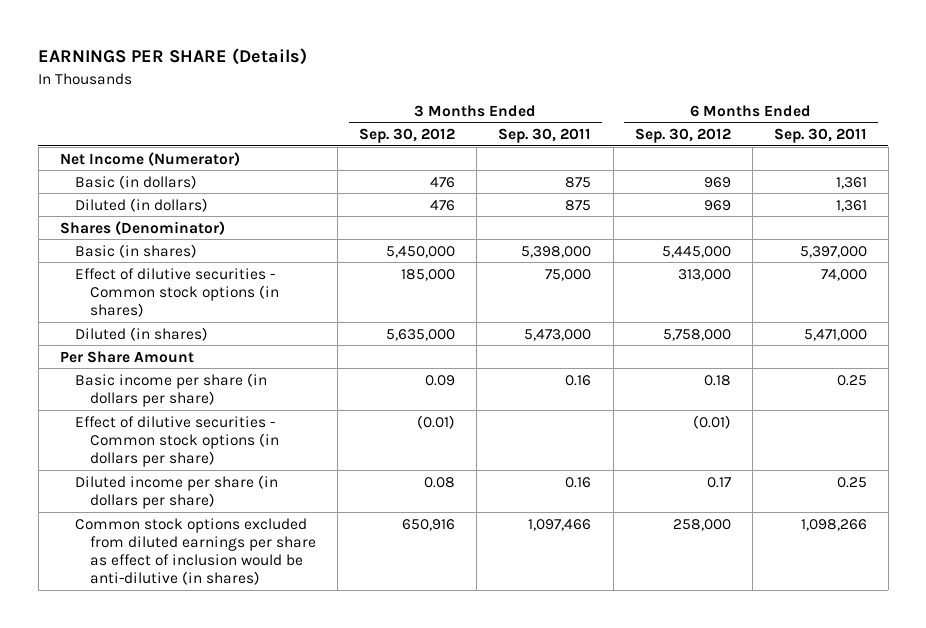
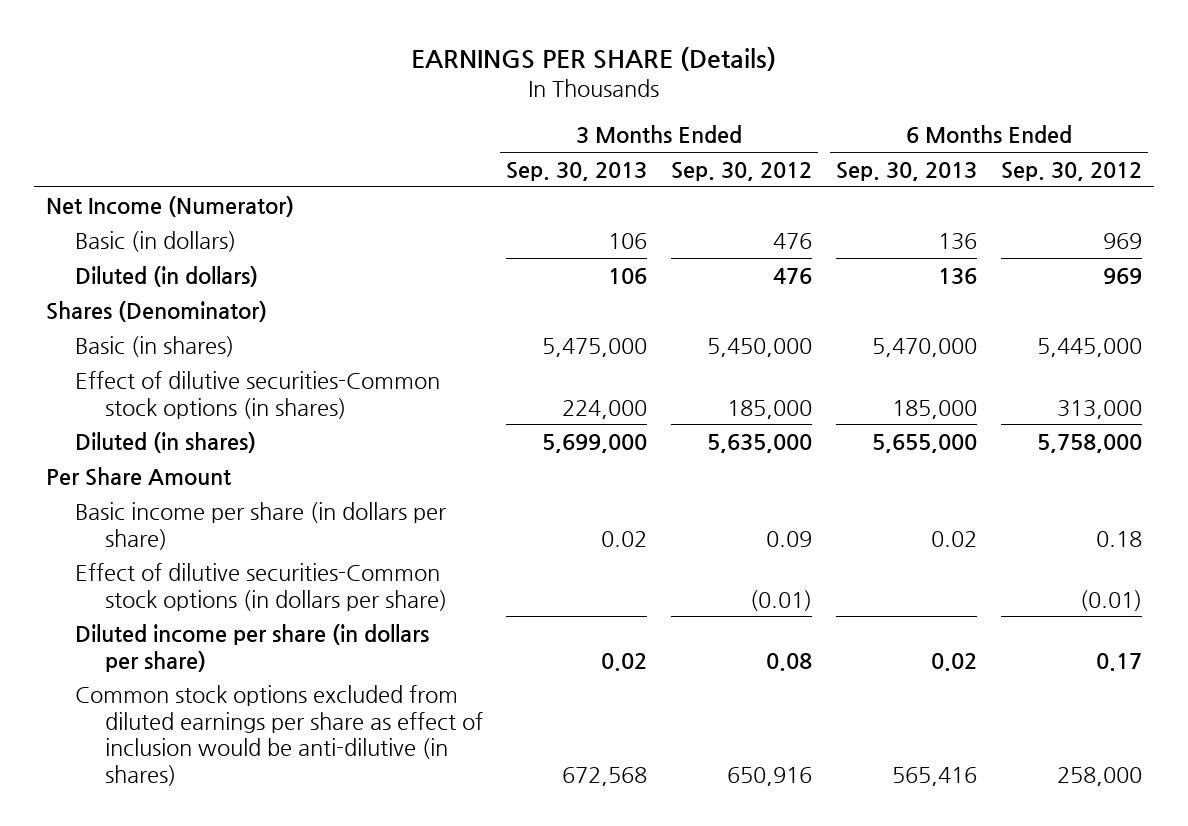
- | 3 Months Ended Sep. 30, 2012 | 3 Months Ended Sep. 30, 2011 | 6 Months Ended Sep. 30, 2012 | 6 Months Ended Sep. 30, 2011
+ | 3 Months Ended Sep. 30, 2013 | 3 Months Ended Sep. 30, 2012 | 6 Months Ended Sep. 30, 2013 | 6 Months Ended Sep. 30, 2012
- Effect of dilutive securities - Common stock options (in shares) | 185,000 | 75,000 | 313,000 | 74,000
+ Effect of dilutive securities-Common stock options (in shares) | 224,000 | 185,000 | 185,000 | 313,000
- Effect of dilutive securities - Common stock options (in dollars per share) | (0.01) | | (0.01) |
+ Effect of dilutive securities-Common stock options (in dollars per share) | | (0.01) | | (0.01)

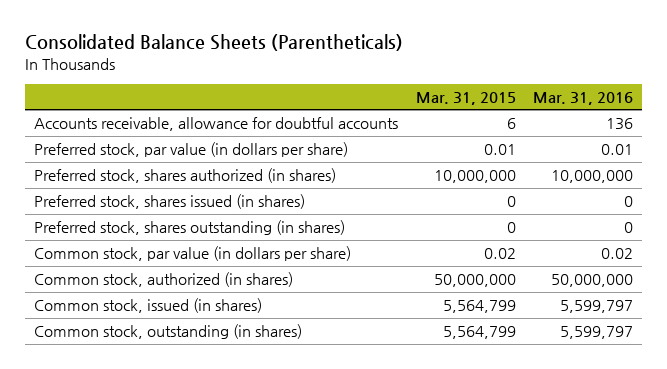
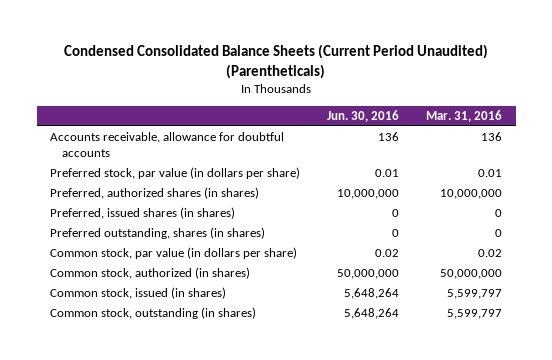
- Consolidated Balance Sheets (Parentheticals)
+ Condensed Consolidated Balance Sheets (Current Period Unaudited) (Parentheticals)
- | Mar. 31, 2015 | Mar. 31, 2016
+ | Jun. 30, 2016 | Mar. 31, 2016
- Preferred stock, shares authorized (in shares) | 10,000,000 | 10,000,000
- Preferred stock, shares issued (in shares) | 0 | 0
- Preferred stock, shares outstanding (in shares) | 0 | 0
+ Preferred, authorized shares (in shares) | 10,000,000 | 10,000,000
+ Preferred, issued shares (in shares) | 0 | 0
+ Preferred outstanding, shares (in shares) | 0 | 0

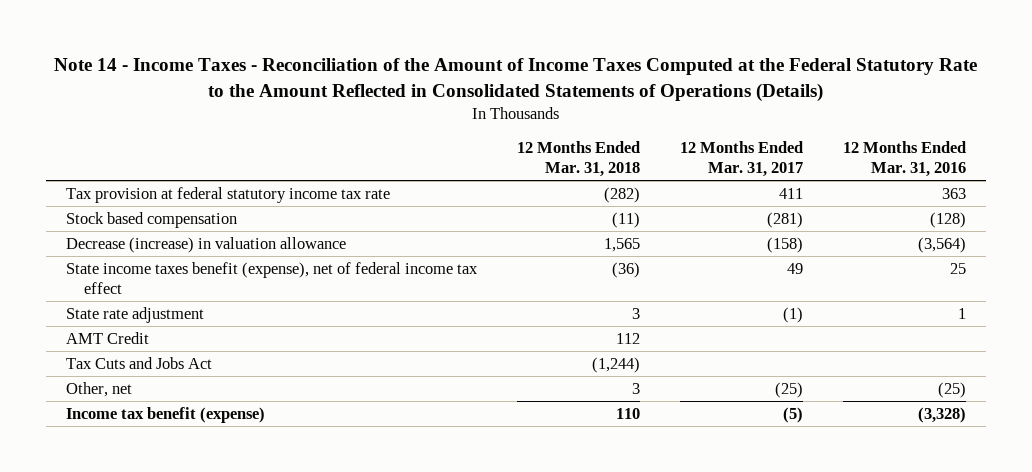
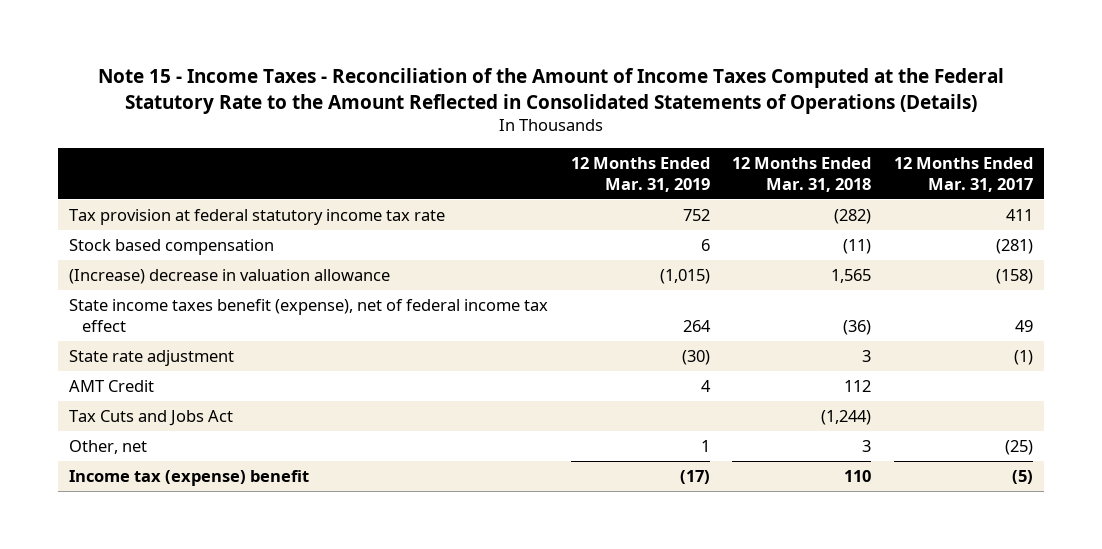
- Note 14 - Income Taxes - Reconciliation of the Amount of Income Taxes Computed at the Federal Statutory Rate to the Amount Reflected in Consolidated Statements of Operations (Details)
+ Note 15 - Income Taxes - Reconciliation of the Amount of Income Taxes Computed at the Federal Statutory Rate to the Amount Reflected in Consolidated Statements of Operations (Details)
- | 12 Months Ended Mar. 31, 2018 | 12 Months Ended Mar. 31, 2017 | 12 Months Ended Mar. 31, 2016
+ | 12 Months Ended Mar. 31, 2019 | 12 Months Ended Mar. 31, 2018 | 12 Months Ended Mar. 31, 2017
- Decrease (increase) in valuation allowance | 1,565 | (158) | (3,564)
+ (Increase) decrease in valuation allowance | (1,015) | 1,565 | (158)
- Income tax benefit (expense) | 110 | (5) | (3,328)
+ Income tax (expense) benefit | (17) | 110 | (5)

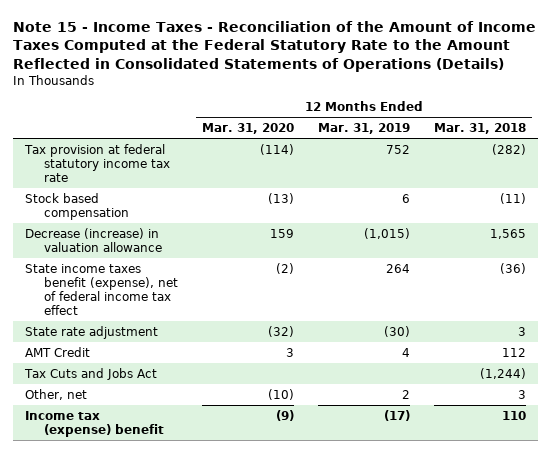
- | 12 Months Ended Mar. 31, 2019 | 12 Months Ended Mar. 31, 2018 | 12 Months Ended Mar. 31, 2017
+ | 12 Months Ended Mar. 31, 2020 | 12 Months Ended Mar. 31, 2019 | 12 Months Ended Mar. 31, 2018
- (Increase) decrease in valuation allowance | (1,015) | 1,565 | (158)
+ Decrease (increase) in valuation allowance | 159 | (1,015) | 1,565
- Other, net | 1 | 3 | (25)
+ Other, net | (10) | 2 | 3

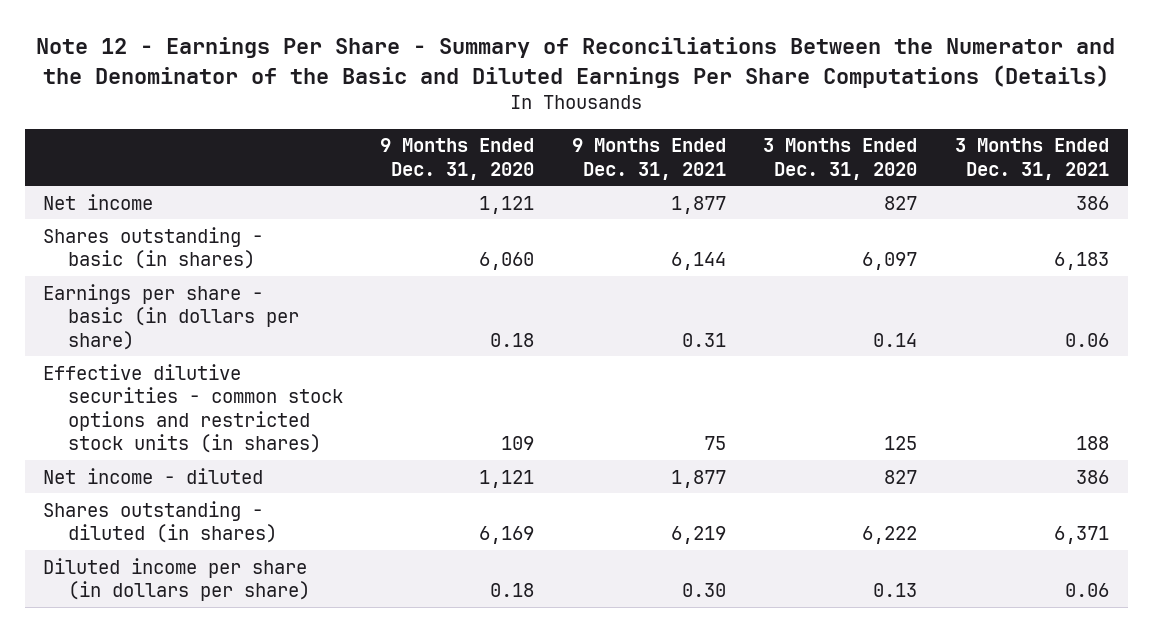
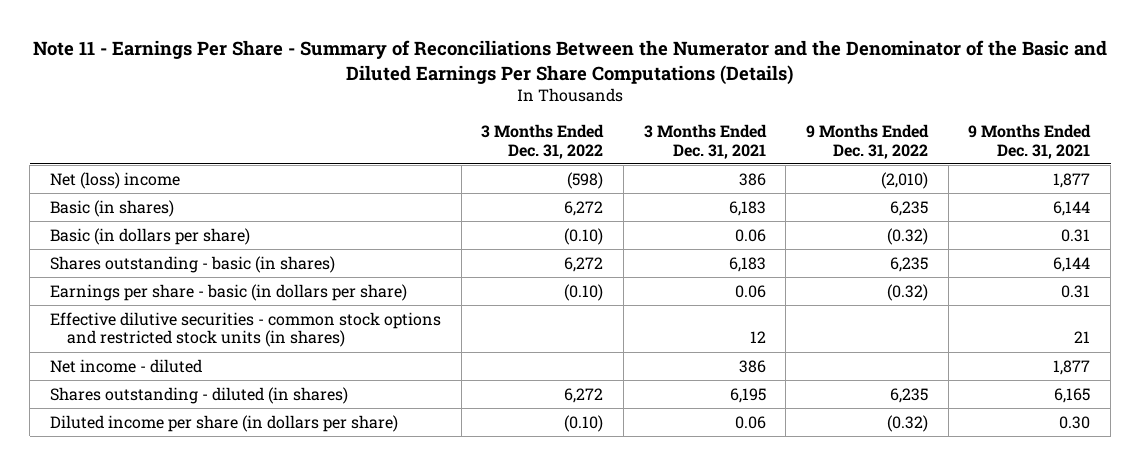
- Note 12 - Earnings Per Share - Summary of Reconciliations Between the Numerator and the Denominator of the Basic and Diluted Earnings Per Share Computations (Details)
+ Note 11 - Earnings Per Share - Summary of Reconciliations Between the Numerator and the Denominator of the Basic and Diluted Earnings Per Share Computations (Details)
- | 9 Months Ended Dec. 31, 2020 | 9 Months Ended Dec. 31, 2021 | 3 Months Ended Dec. 31, 2020 | 3 Months Ended Dec. 31, 2021
+ | 3 Months Ended Dec. 31, 2022 | 3 Months Ended Dec. 31, 2021 | 9 Months Ended Dec. 31, 2022 | 9 Months Ended Dec. 31, 2021
- Net income | 1,121 | 1,877 | 827 | 386
+ Net (loss) income | (598) | 386 | (2,010) | 1,877
+ Basic (in shares) | 6,272 | 6,183 | 6,235 | 6,144
+ Basic (in dollars per share) | (0.10) | 0.06 | (0.32) | 0.31
- Effective dilutive securities - common stock options and restricted stock units (in shares) | 109 | 75 | 125 | 188
+ Effective dilutive securities - common stock options and restricted stock units (in shares) | | 12 | | 21
- Shares outstanding - diluted (in shares) | 6,169 | 6,219 | 6,222 | 6,371
+ Shares outstanding - diluted (in shares) | 6,272 | 6,195 | 6,235 | 6,165

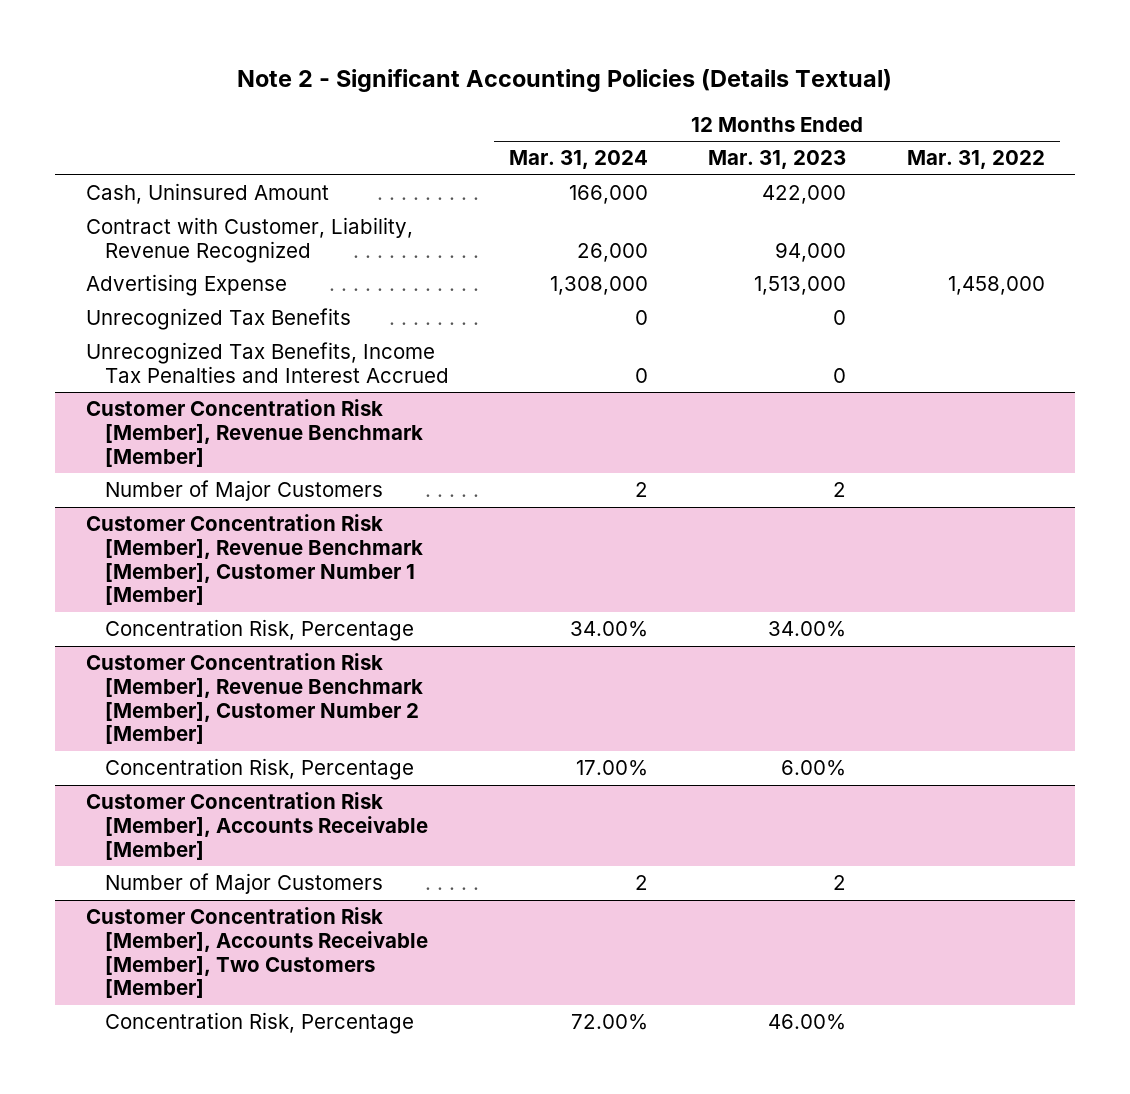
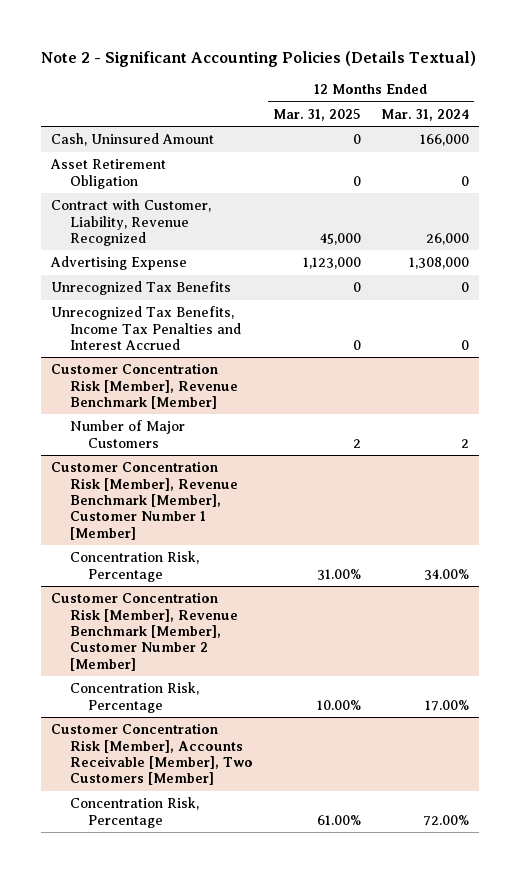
- | 12 Months Ended Mar. 31, 2024 | 12 Months Ended Mar. 31, 2023 | 12 Months Ended Mar. 31, 2022
+ | 12 Months Ended Mar. 31, 2025 | 12 Months Ended Mar. 31, 2024
+ Asset Retirement Obligation | 0 | 0
- Customer Concentration Risk [Member], Accounts Receivable [Member]
- Number of Major Customers | 2 | 2 |

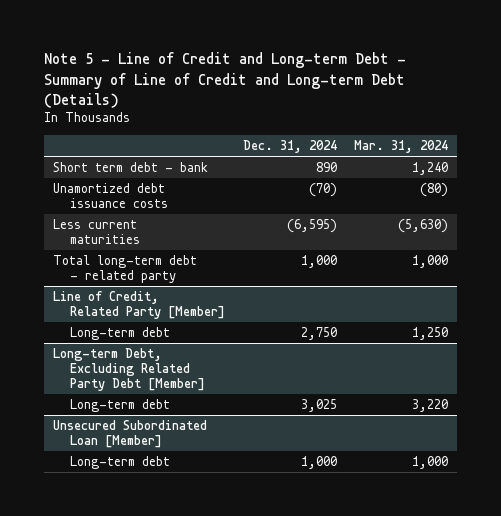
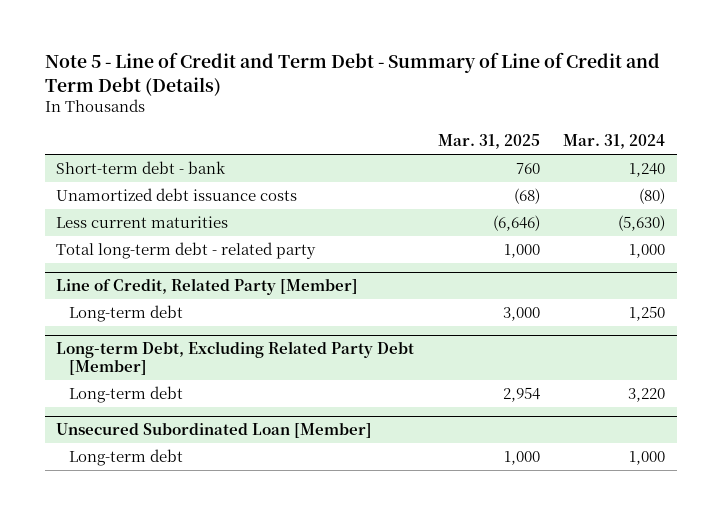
- Note 5 - Line of Credit and Long-term Debt - Summary of Line of Credit and Long-term Debt (Details)
+ Note 5 - Line of Credit and Term Debt - Summary of Line of Credit and Term Debt (Details)
- | Dec. 31, 2024 | Mar. 31, 2024
+ | Mar. 31, 2025 | Mar. 31, 2024
- Short term debt - bank | 890 | 1,240
+ Short-term debt - bank | 760 | 1,240

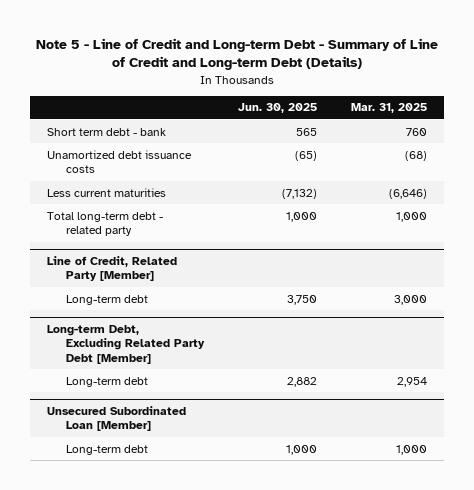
- Note 5 - Line of Credit and Term Debt - Summary of Line of Credit and Term Debt (Details)
+ Note 5 - Line of Credit and Long-term Debt - Summary of Line of Credit and Long-term Debt (Details)
- | Mar. 31, 2025 | Mar. 31, 2024
+ | Jun. 30, 2025 | Mar. 31, 2025
- Short-term debt - bank | 760 | 1,240
+ Short term debt - bank | 565 | 760

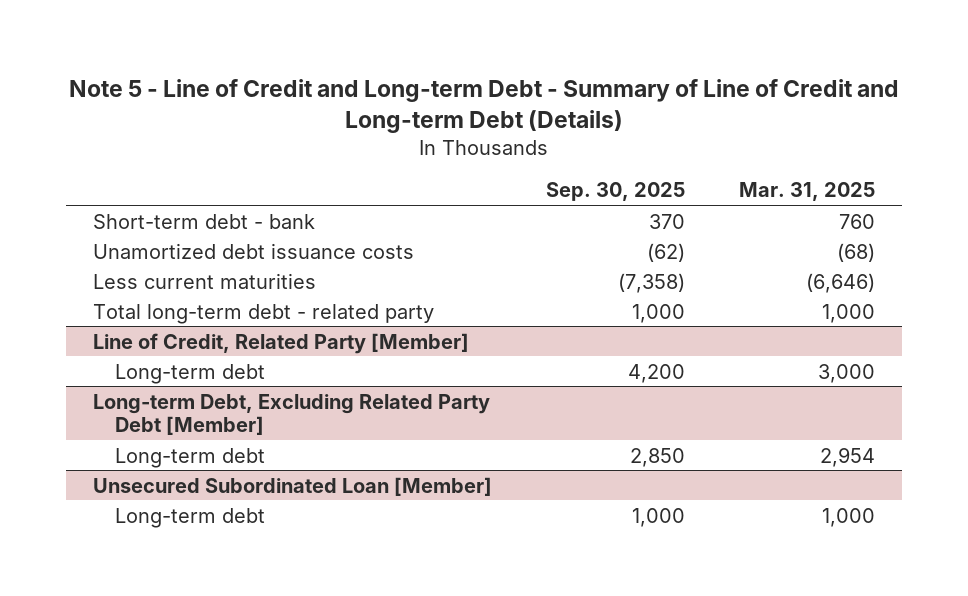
- | Jun. 30, 2025 | Mar. 31, 2025
+ | Sep. 30, 2025 | Mar. 31, 2025
- Short term debt - bank | 565 | 760
+ Short-term debt - bank | 370 | 760

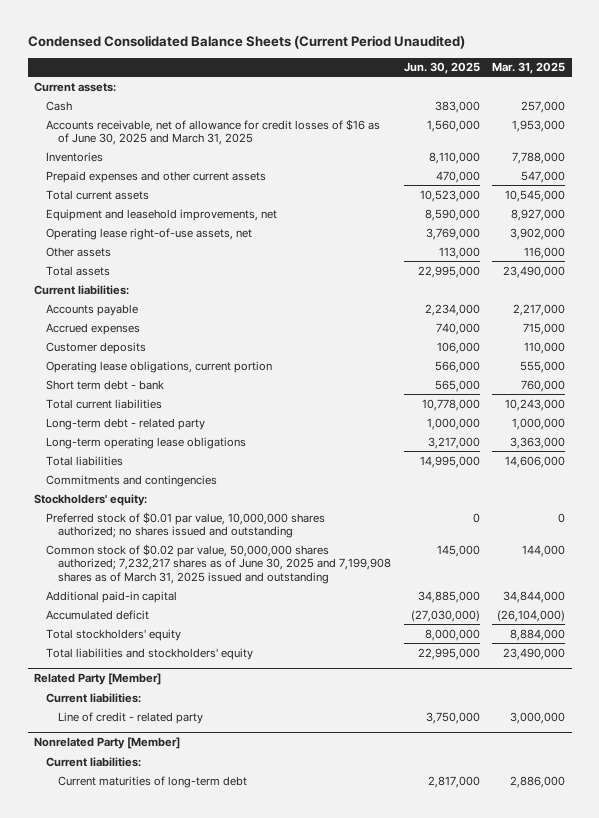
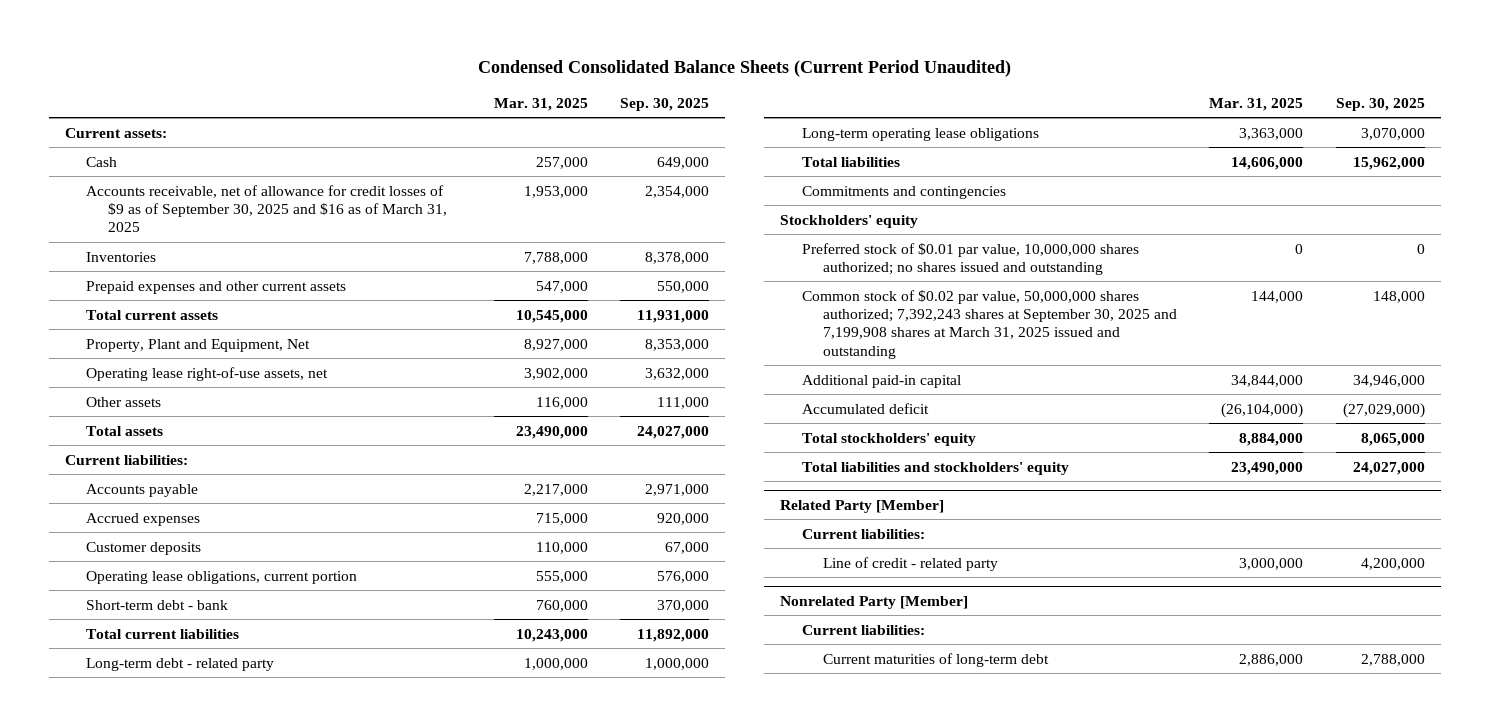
- | Jun. 30, 2025 | Mar. 31, 2025
+ | Mar. 31, 2025 | Sep. 30, 2025
- Accounts receivable, net of allowance for credit losses of $16 as of June 30, 2025 and March 31, 2025 | 1,560,000 | 1,953,000
+ Accounts receivable, net of allowance for credit losses of $9 as of September 30, 2025 and $16 as of March 31, 2025 | 1,953,000 | 2,354,000
- Equipment and leasehold improvements, net | 8,590,000 | 8,927,000
+ Property, Plant and Equipment, Net | 8,927,000 | 8,353,000
- Short term debt - bank | 565,000 | 760,000
+ Short-term debt - bank | 760,000 | 370,000
- Stockholders' equity:
+ Stockholders' equity
- Common stock of $0.02 par value, 50,000,000 shares authorized; 7,232,217 shares as of June 30, 2025 and 7,199,908 shares as of March 31, 2025 issued and outstanding | 145,000 | 144,000
+ Common stock of $0.02 par value, 50,000,000 shares authorized; 7,392,243 shares at September 30, 2025 and 7,199,908 shares at March 31, 2025 issued and outstanding | 144,000 | 148,000

